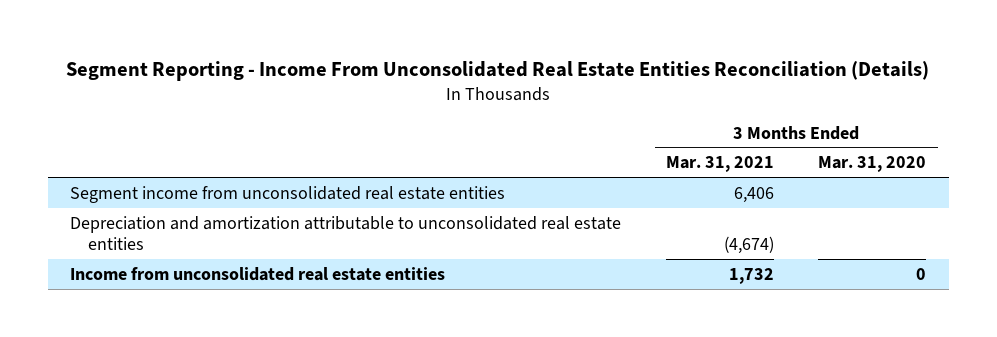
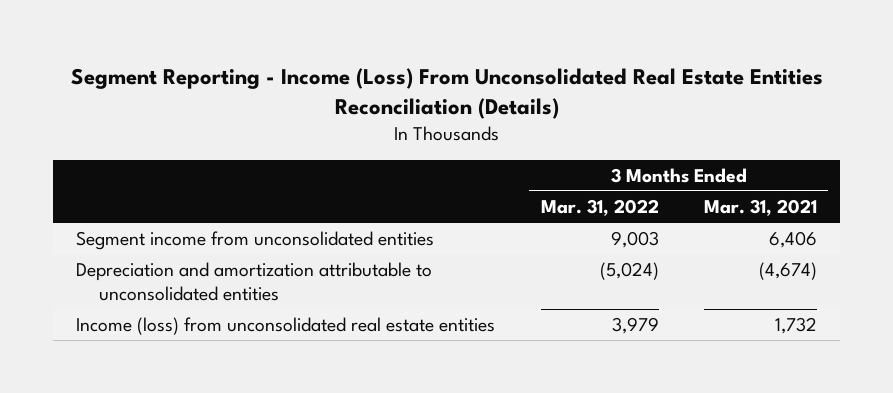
- Segment Reporting - Income From Unconsolidated Real Estate Entities Reconciliation (Details)
+ Segment Reporting - Income (Loss) From Unconsolidated Real Estate Entities Reconciliation (Details)
- | 3 Months Ended Mar. 31, 2021 | 3 Months Ended Mar. 31, 2020
+ | 3 Months Ended Mar. 31, 2022 | 3 Months Ended Mar. 31, 2021
- Segment income from unconsolidated real estate entities | 6,406 |
- Depreciation and amortization attributable to unconsolidated real estate entities | (4,674) |
- Income from unconsolidated real estate entities | 1,732 | 0
+ Segment income from unconsolidated entities | 9,003 | 6,406
+ Depreciation and amortization attributable to unconsolidated entities | (5,024) | (4,674)
+ Income (loss) from unconsolidated real estate entities | 3,979 | 1,732

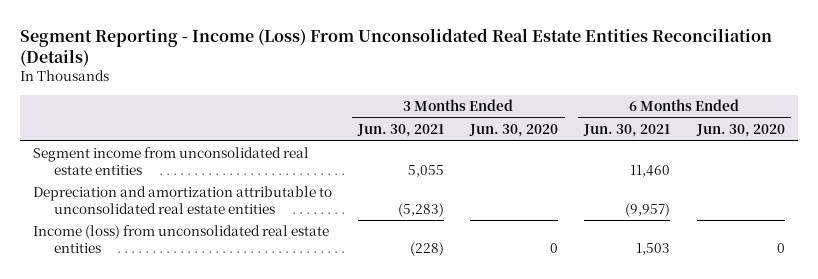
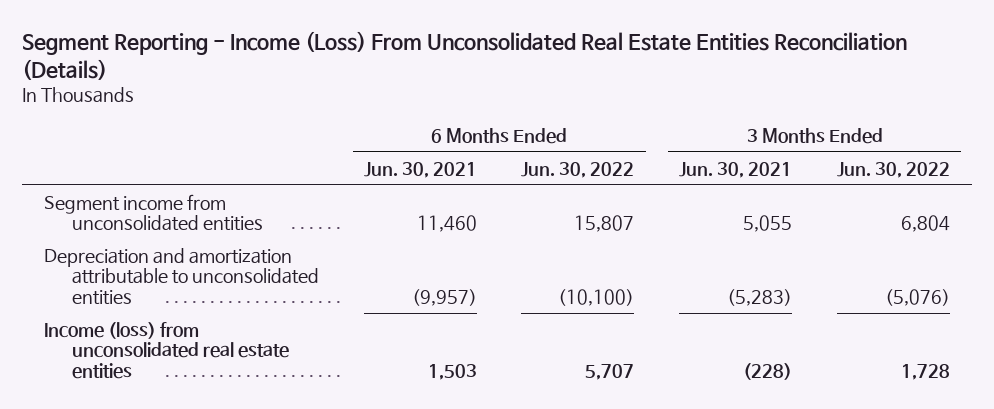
- | 3 Months Ended Jun. 30, 2021 | 3 Months Ended Jun. 30, 2020 | 6 Months Ended Jun. 30, 2021 | 6 Months Ended Jun. 30, 2020
+ | 6 Months Ended Jun. 30, 2021 | 6 Months Ended Jun. 30, 2022 | 3 Months Ended Jun. 30, 2021 | 3 Months Ended Jun. 30, 2022
- Segment income from unconsolidated real estate entities | 5,055 | | 11,460 |
- Depreciation and amortization attributable to unconsolidated real estate entities | (5,283) | | (9,957) |
+ Segment income from unconsolidated entities | 11,460 | 15,807 | 5,055 | 6,804
+ Depreciation and amortization attributable to unconsolidated entities | (9,957) | (10,100) | (5,283) | (5,076)

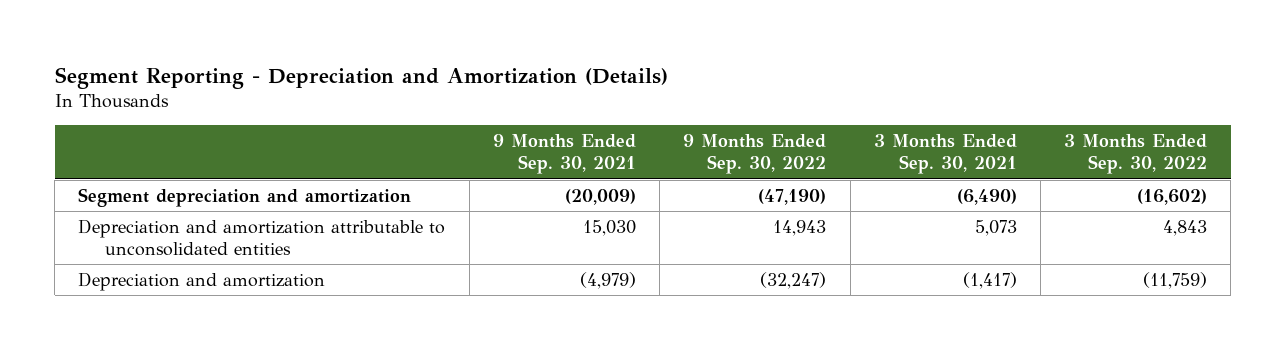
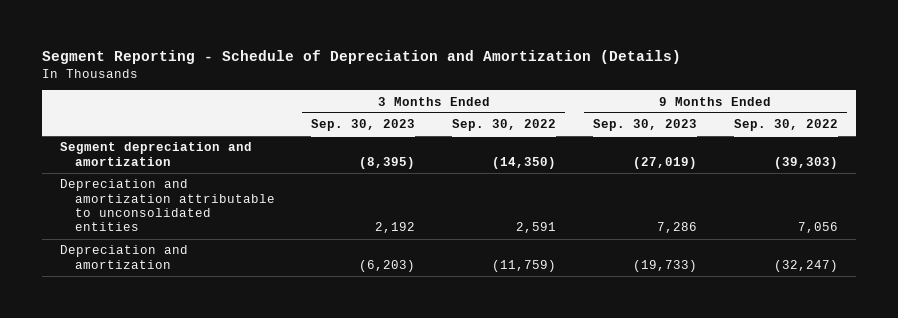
- Segment Reporting - Depreciation and Amortization (Details)
+ Segment Reporting - Schedule of Depreciation and Amortization (Details)
- | 9 Months Ended Sep. 30, 2021 | 9 Months Ended Sep. 30, 2022 | 3 Months Ended Sep. 30, 2021 | 3 Months Ended Sep. 30, 2022
+ | 3 Months Ended Sep. 30, 2023 | 3 Months Ended Sep. 30, 2022 | 9 Months Ended Sep. 30, 2023 | 9 Months Ended Sep. 30, 2022
- Segment depreciation and amortization | (20,009) | (47,190) | (6,490) | (16,602)
- Depreciation and amortization attributable to unconsolidated entities | 15,030 | 14,943 | 5,073 | 4,843
+ Segment depreciation and amortization | (8,395) | (14,350) | (27,019) | (39,303)
+ Depreciation and amortization attributable to unconsolidated entities | 2,192 | 2,591 | 7,286 | 7,056

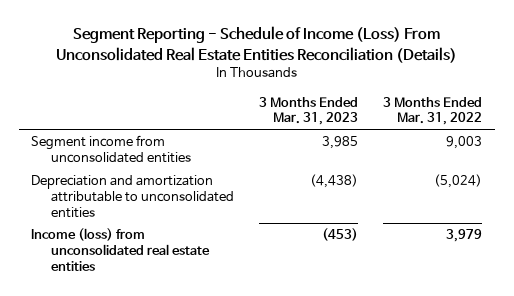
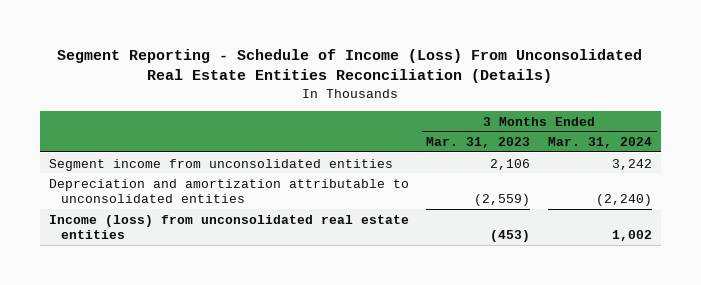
- | 3 Months Ended Mar. 31, 2023 | 3 Months Ended Mar. 31, 2022
+ | 3 Months Ended Mar. 31, 2023 | 3 Months Ended Mar. 31, 2024
- Segment income from unconsolidated entities | 3,985 | 9,003
- Depreciation and amortization attributable to unconsolidated entities | (4,438) | (5,024)
+ Segment income from unconsolidated entities | 2,106 | 3,242
+ Depreciation and amortization attributable to unconsolidated entities | (2,559) | (2,240)

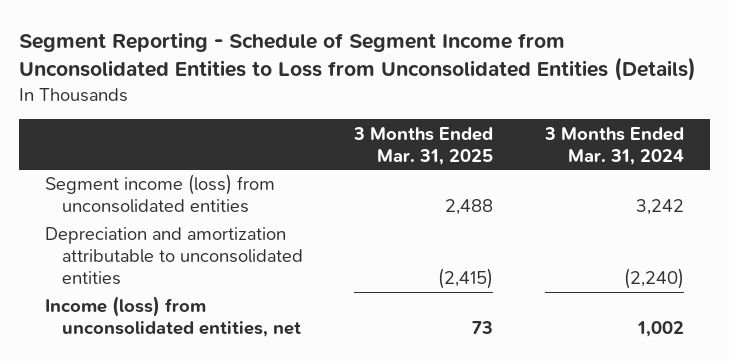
- Segment Reporting - Schedule of Income (Loss) From Unconsolidated Real Estate Entities Reconciliation (Details)
+ Segment Reporting - Schedule of Segment Income from Unconsolidated Entities to Loss from Unconsolidated Entities (Details)
- | 3 Months Ended Mar. 31, 2023 | 3 Months Ended Mar. 31, 2024
+ | 3 Months Ended Mar. 31, 2025 | 3 Months Ended Mar. 31, 2024
- Segment income from unconsolidated entities | 2,106 | 3,242
+ Segment income (loss) from unconsolidated entities | 2,488 | 3,242
- Income (loss) from unconsolidated real estate entities | (453) | 1,002
+ Income (loss) from unconsolidated entities, net | 73 | 1,002

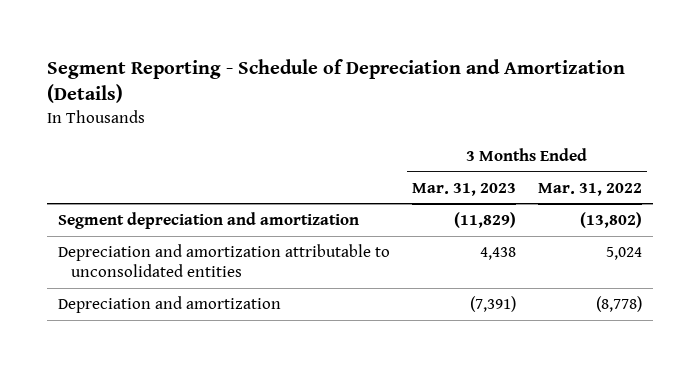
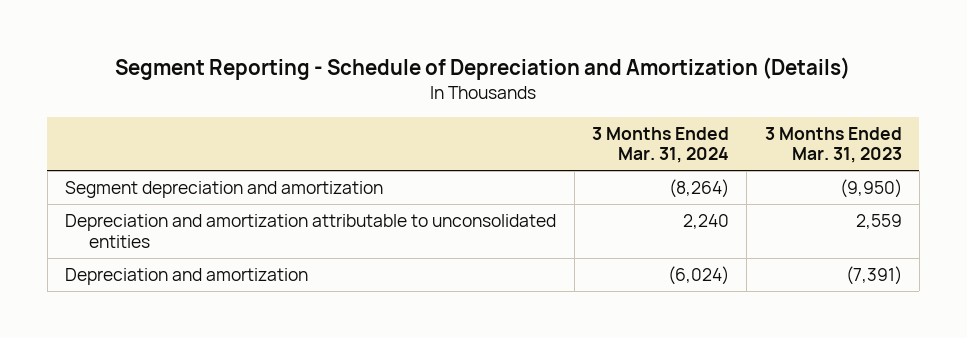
- | 3 Months Ended Mar. 31, 2023 | 3 Months Ended Mar. 31, 2022
+ | 3 Months Ended Mar. 31, 2024 | 3 Months Ended Mar. 31, 2023
- Segment depreciation and amortization | (11,829) | (13,802)
- Depreciation and amortization attributable to unconsolidated entities | 4,438 | 5,024
+ Segment depreciation and amortization | (8,264) | (9,950)
+ Depreciation and amortization attributable to unconsolidated entities | 2,240 | 2,559

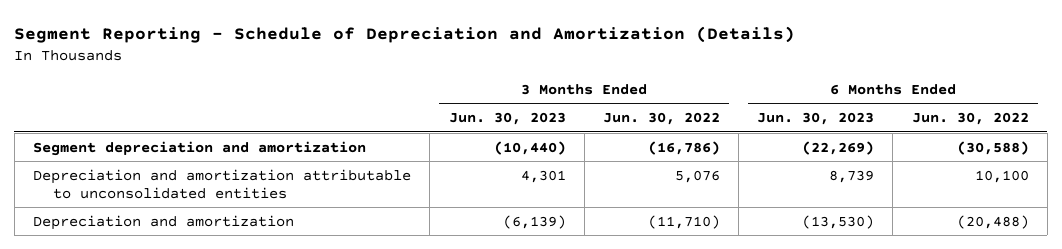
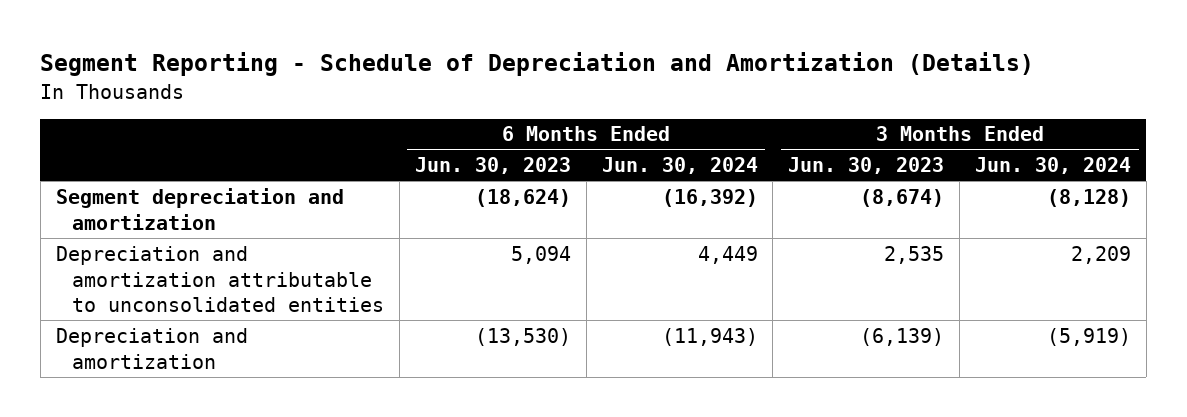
- | 3 Months Ended Jun. 30, 2023 | 3 Months Ended Jun. 30, 2022 | 6 Months Ended Jun. 30, 2023 | 6 Months Ended Jun. 30, 2022
+ | 6 Months Ended Jun. 30, 2023 | 6 Months Ended Jun. 30, 2024 | 3 Months Ended Jun. 30, 2023 | 3 Months Ended Jun. 30, 2024
- Segment depreciation and amortization | (10,440) | (16,786) | (22,269) | (30,588)
- Depreciation and amortization attributable to unconsolidated entities | 4,301 | 5,076 | 8,739 | 10,100
+ Segment depreciation and amortization | (18,624) | (16,392) | (8,674) | (8,128)
+ Depreciation and amortization attributable to unconsolidated entities | 5,094 | 4,449 | 2,535 | 2,209

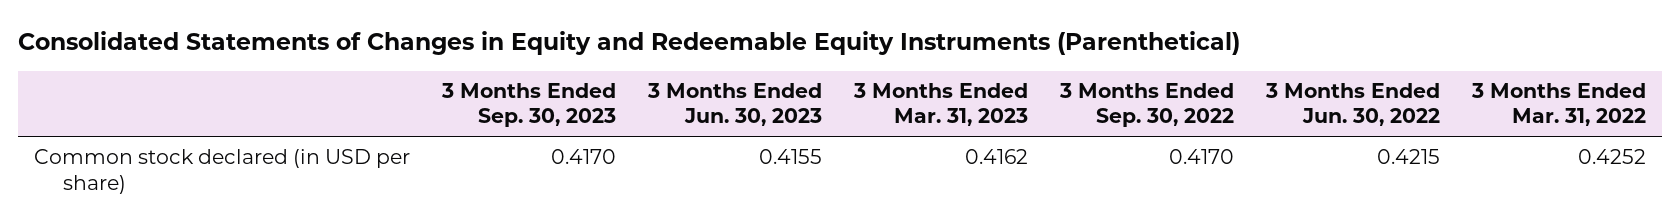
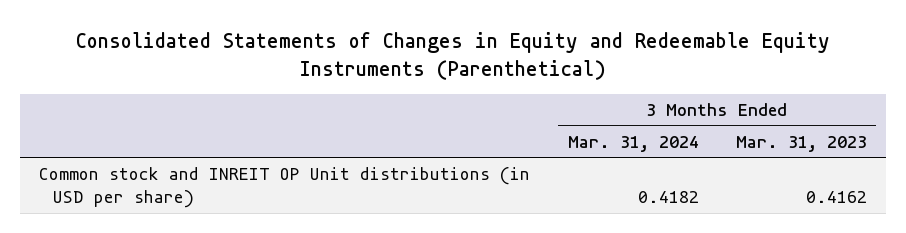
- | 3 Months Ended Sep. 30, 2023 | 3 Months Ended Jun. 30, 2023 | 3 Months Ended Mar. 31, 2023 | 3 Months Ended Sep. 30, 2022 | 3 Months Ended Jun. 30, 2022 | 3 Months Ended Mar. 31, 2022
+ | 3 Months Ended Mar. 31, 2024 | 3 Months Ended Mar. 31, 2023
- Common stock declared (in USD per share) | 0.4170 | 0.4155 | 0.4162 | 0.4170 | 0.4215 | 0.4252
+ Common stock and INREIT OP Unit distributions (in USD per share) | 0.4182 | 0.4162

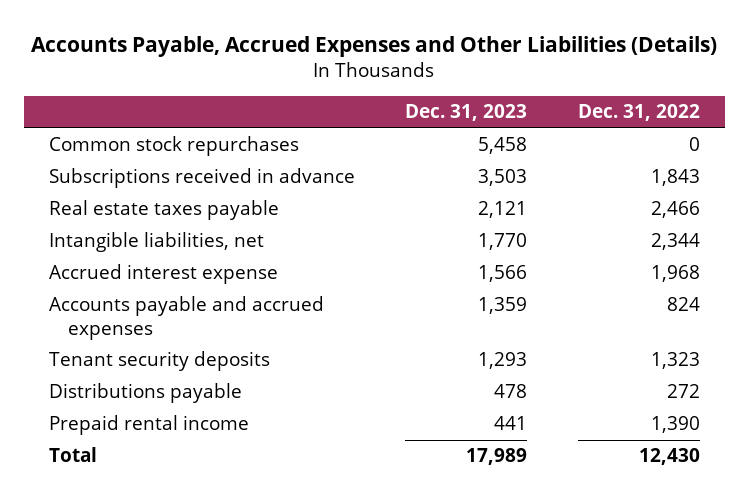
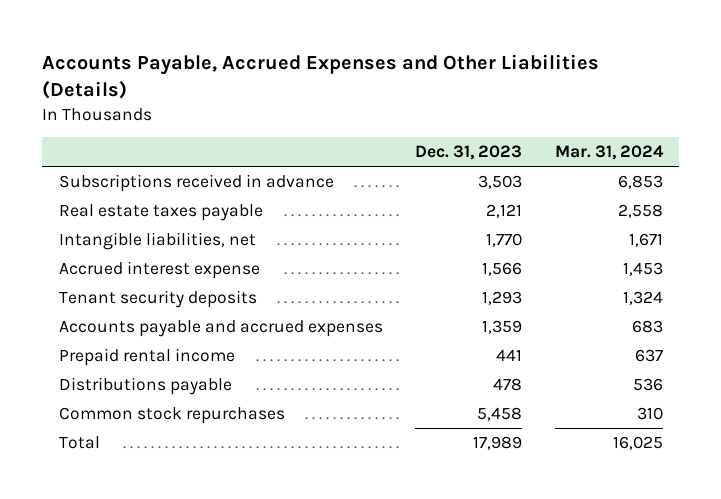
- | Dec. 31, 2023 | Dec. 31, 2022
+ | Dec. 31, 2023 | Mar. 31, 2024
moved down: Accounts payable and accrued expenses | 1,359 | 683
moved down: Distributions payable | 478 | 536
moved down: Common stock repurchases | 5,458 | 310

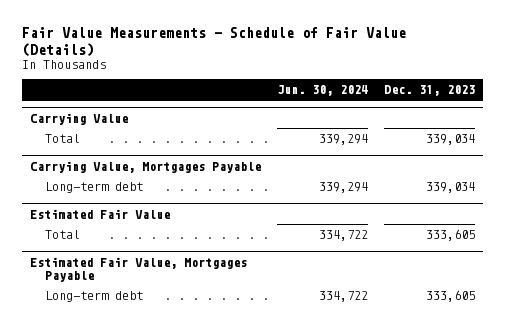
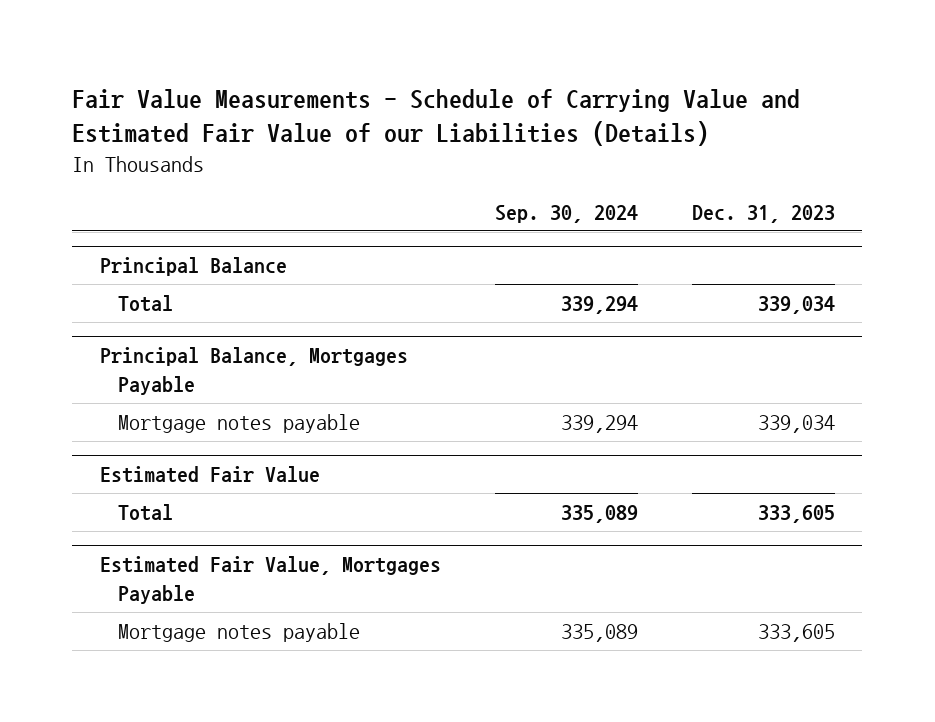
- Fair Value Measurements - Schedule of Fair Value (Details)
+ Fair Value Measurements - Schedule of Carrying Value and Estimated Fair Value of our Liabilities (Details)
- | Jun. 30, 2024 | Dec. 31, 2023
+ | Sep. 30, 2024 | Dec. 31, 2023
- Carrying Value
+ Principal Balance
- Carrying Value, Mortgages Payable
- Long-term debt | 339,294 | 339,034
+ Principal Balance, Mortgages Payable
+ Mortgage notes payable | 339,294 | 339,034
@ Estimated Fair Value, Mortgages Payable
- Long-term debt | 334,722 | 333,605
+ Mortgage notes payable | 335,089 | 333,605

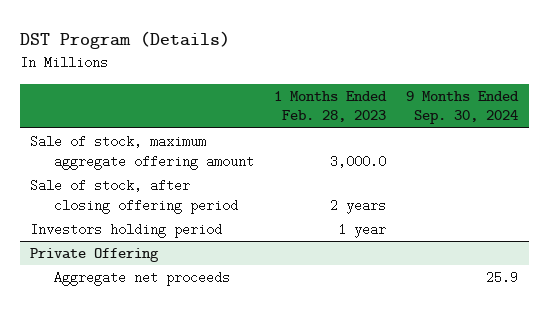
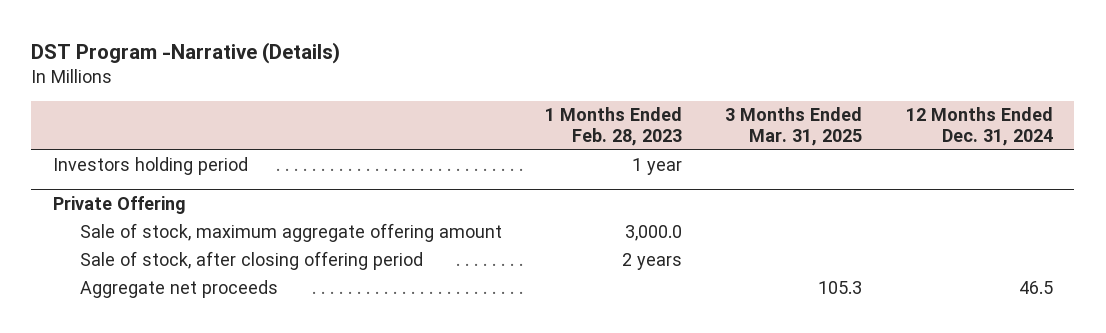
- DST Program (Details)
+ DST Program -Narrative (Details)
- | 1 Months Ended Feb. 28, 2023 | 9 Months Ended Sep. 30, 2024
+ | 1 Months Ended Feb. 28, 2023 | 3 Months Ended Mar. 31, 2025 | 12 Months Ended Dec. 31, 2024
- Sale of stock, maximum aggregate offering amount | 3,000.0 |
- Sale of stock, after closing offering period | 2 years |
@ Private Offering
+ Sale of stock, maximum aggregate offering amount | 3,000.0 | |
+ Sale of stock, after closing offering period | 2 years | |

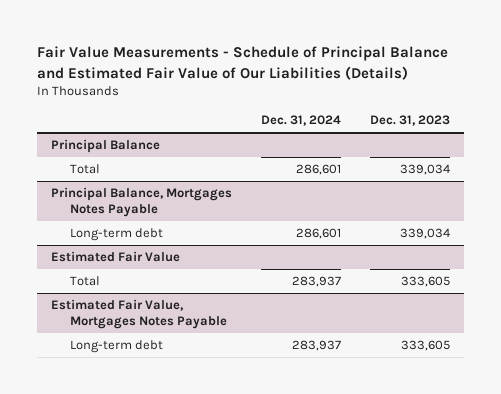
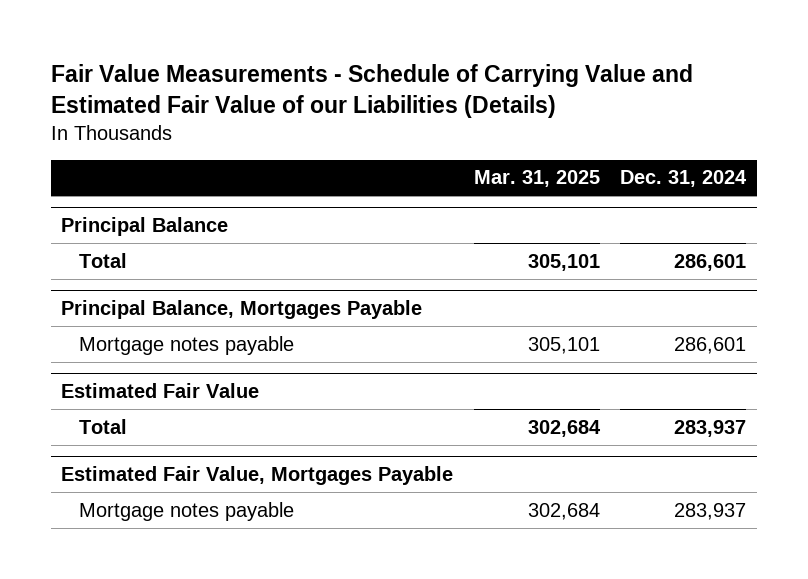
- Fair Value Measurements - Schedule of Principal Balance and Estimated Fair Value of Our Liabilities (Details)
+ Fair Value Measurements - Schedule of Carrying Value and Estimated Fair Value of our Liabilities (Details)
- | Dec. 31, 2024 | Dec. 31, 2023
+ | Mar. 31, 2025 | Dec. 31, 2024
- Principal Balance, Mortgages Notes Payable
- Long-term debt | 286,601 | 339,034
+ Principal Balance, Mortgages Payable
+ Mortgage notes payable | 305,101 | 286,601
- Estimated Fair Value, Mortgages Notes Payable
- Long-term debt | 283,937 | 333,605
+ Estimated Fair Value, Mortgages Payable
+ Mortgage notes payable | 302,684 | 283,937

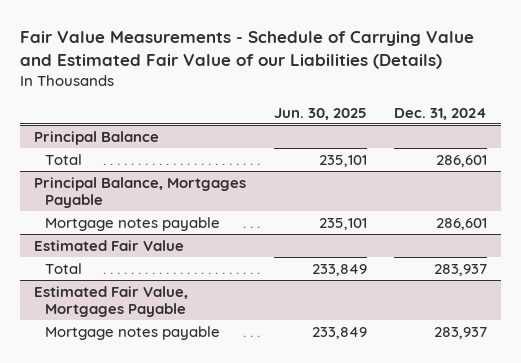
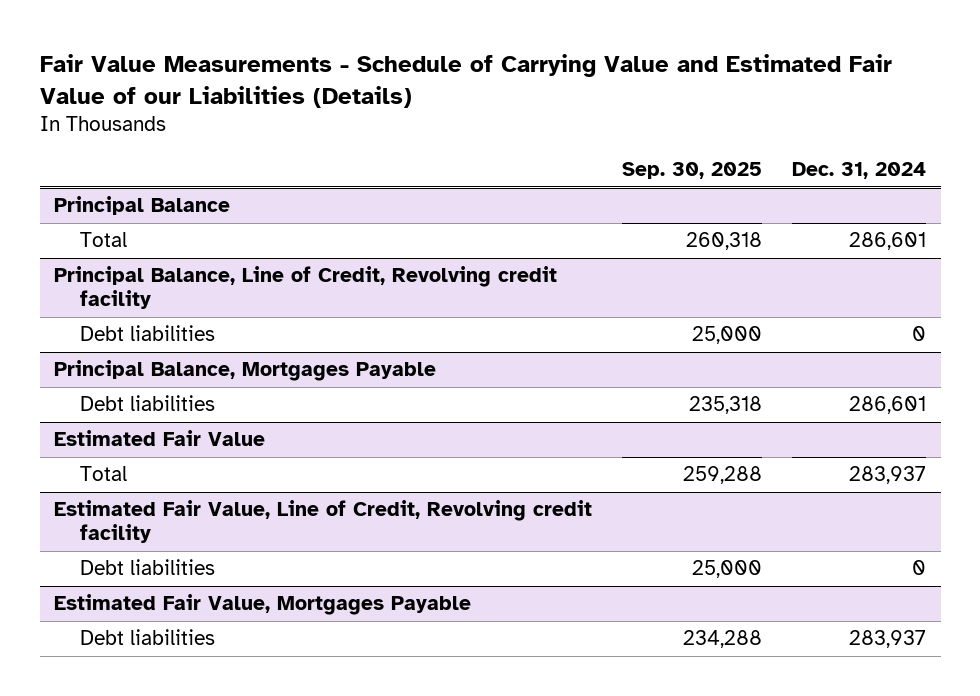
- | Jun. 30, 2025 | Dec. 31, 2024
+ | Sep. 30, 2025 | Dec. 31, 2024
+ Principal Balance, Line of Credit, Revolving credit facility
+ Debt liabilities | 25,000 | 0
@ Principal Balance, Mortgages Payable
- Mortgage notes payable | 235,101 | 286,601
+ Debt liabilities | 235,318 | 286,601
+ Estimated Fair Value, Line of Credit, Revolving credit facility
+ Debt liabilities | 25,000 | 0
@ Estimated Fair Value, Mortgages Payable
- Mortgage notes payable | 233,849 | 283,937
+ Debt liabilities | 234,288 | 283,937

